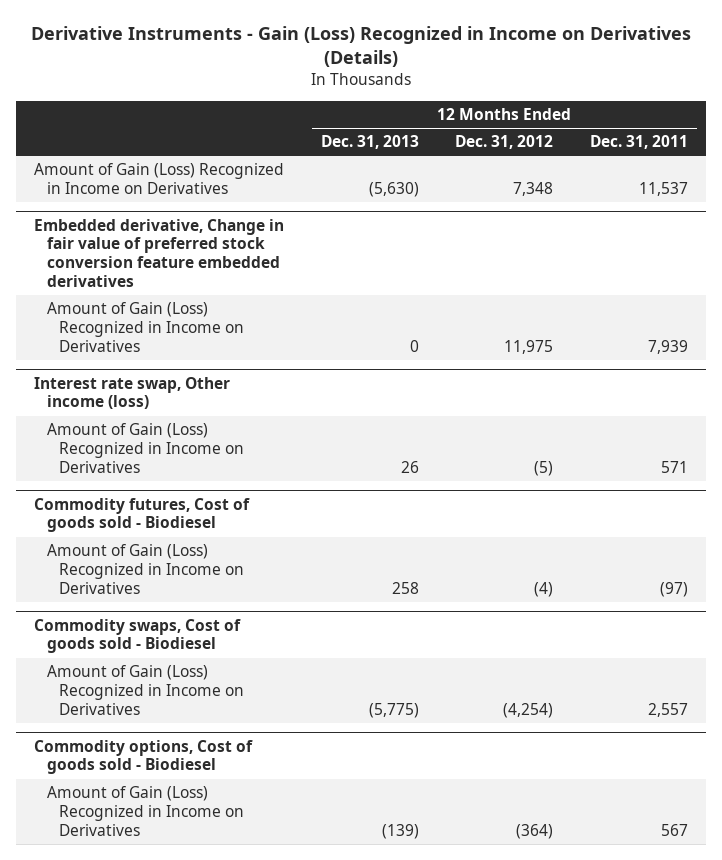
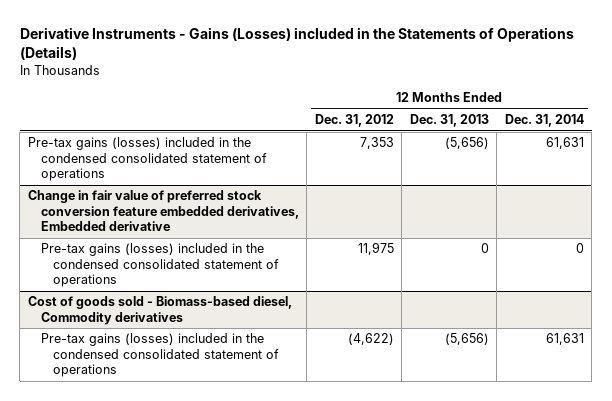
- Derivative Instruments - Gain (Loss) Recognized in Income on Derivatives (Details)
+ Derivative Instruments - Gains (Losses) included in the Statements of Operations (Details)
- | 12 Months Ended Dec. 31, 2013 | 12 Months Ended Dec. 31, 2012 | 12 Months Ended Dec. 31, 2011
+ | 12 Months Ended Dec. 31, 2012 | 12 Months Ended Dec. 31, 2013 | 12 Months Ended Dec. 31, 2014
- Amount of Gain (Loss) Recognized in Income on Derivatives | (5,630) | 7,348 | 11,537
- Embedded derivative, Change in fair value of preferred stock conversion feature embedded derivatives
- Amount of Gain (Loss) Recognized in Income on Derivatives | 0 | 11,975 | 7,939
- Interest rate swap, Other income (loss)
- Amount of Gain (Loss) Recognized in Income on Derivatives | 26 | (5) | 571
- Commodity futures, Cost of goods sold - Biodiesel
- Amount of Gain (Loss) Recognized in Income on Derivatives | 258 | (4) | (97)
- Commodity swaps, Cost of goods sold - Biodiesel
- Amount of Gain (Loss) Recognized in Income on Derivatives | (5,775) | (4,254) | 2,557
- Commodity options, Cost of goods sold - Biodiesel
- Amount of Gain (Loss) Recognized in Income on Derivatives | (139) | (364) | 567
+ Pre-tax gains (losses) included in the condensed consolidated statement of operations | 7,353 | (5,656) | 61,631
+ Change in fair value of preferred stock conversion feature embedded derivatives, Embedded derivative
+ Pre-tax gains (losses) included in the condensed consolidated statement of operations | 11,975 | 0 | 0
+ Cost of goods sold - Biomass-based diesel, Commodity derivatives
+ Pre-tax gains (losses) included in the condensed consolidated statement of operations | (4,622) | (5,656) | 61,631

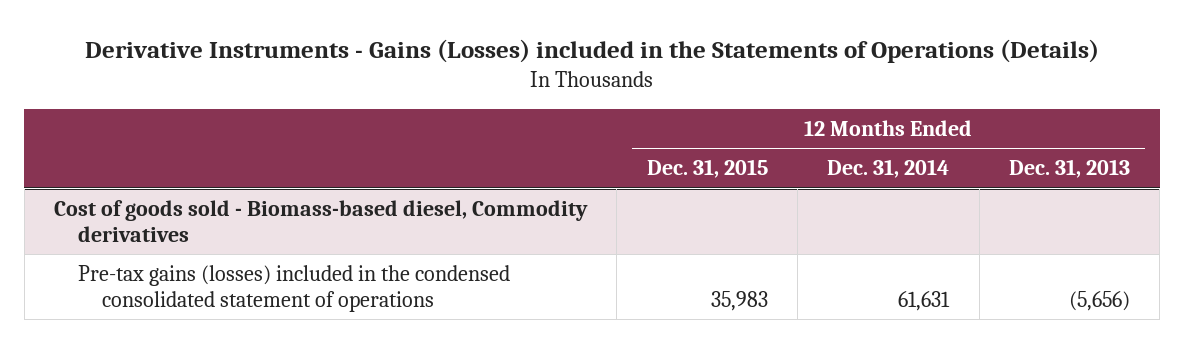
- | 12 Months Ended Dec. 31, 2012 | 12 Months Ended Dec. 31, 2013 | 12 Months Ended Dec. 31, 2014
+ | 12 Months Ended Dec. 31, 2015 | 12 Months Ended Dec. 31, 2014 | 12 Months Ended Dec. 31, 2013
- Pre-tax gains (losses) included in the condensed consolidated statement of operations | 7,353 | (5,656) | 61,631
- Change in fair value of preferred stock conversion feature embedded derivatives, Embedded derivative
- Pre-tax gains (losses) included in the condensed consolidated statement of operations | 11,975 | 0 | 0

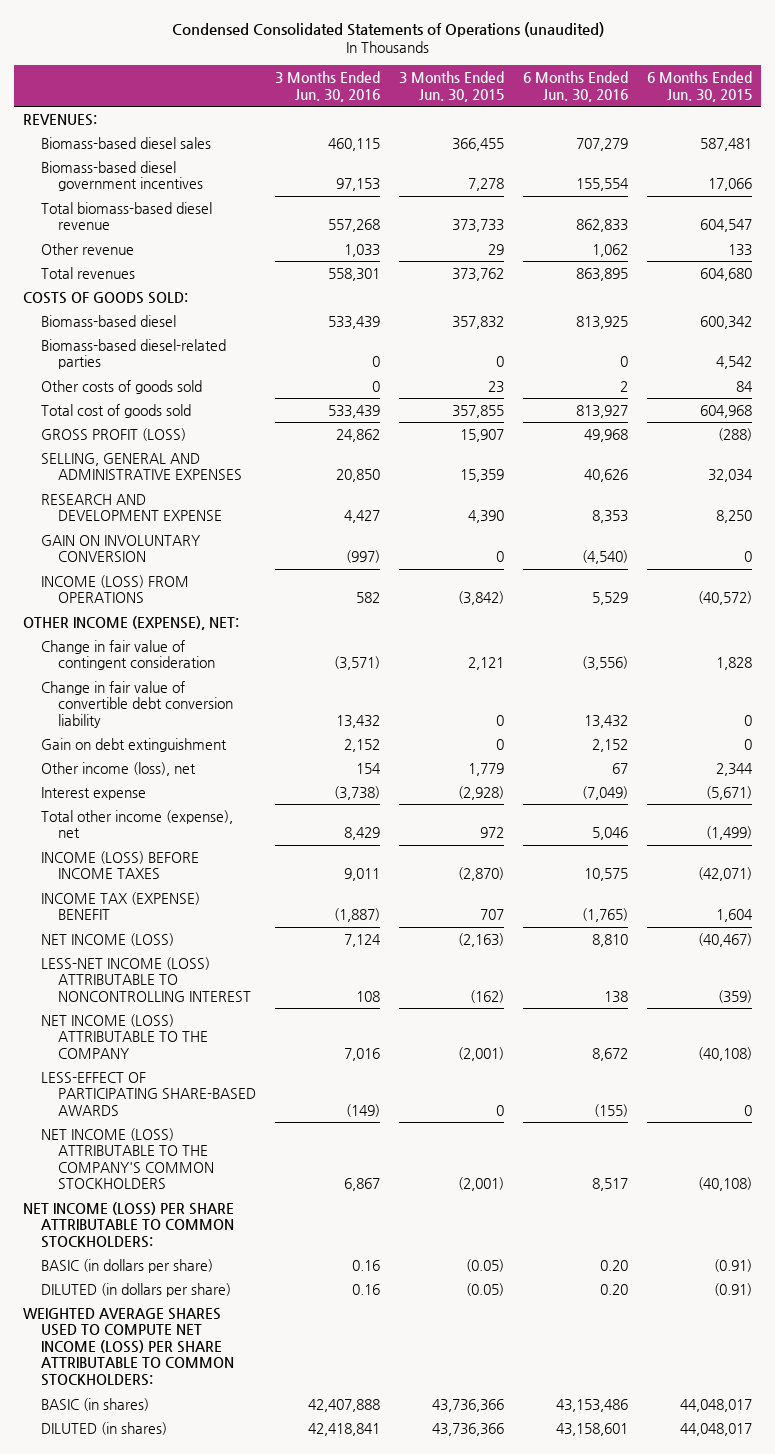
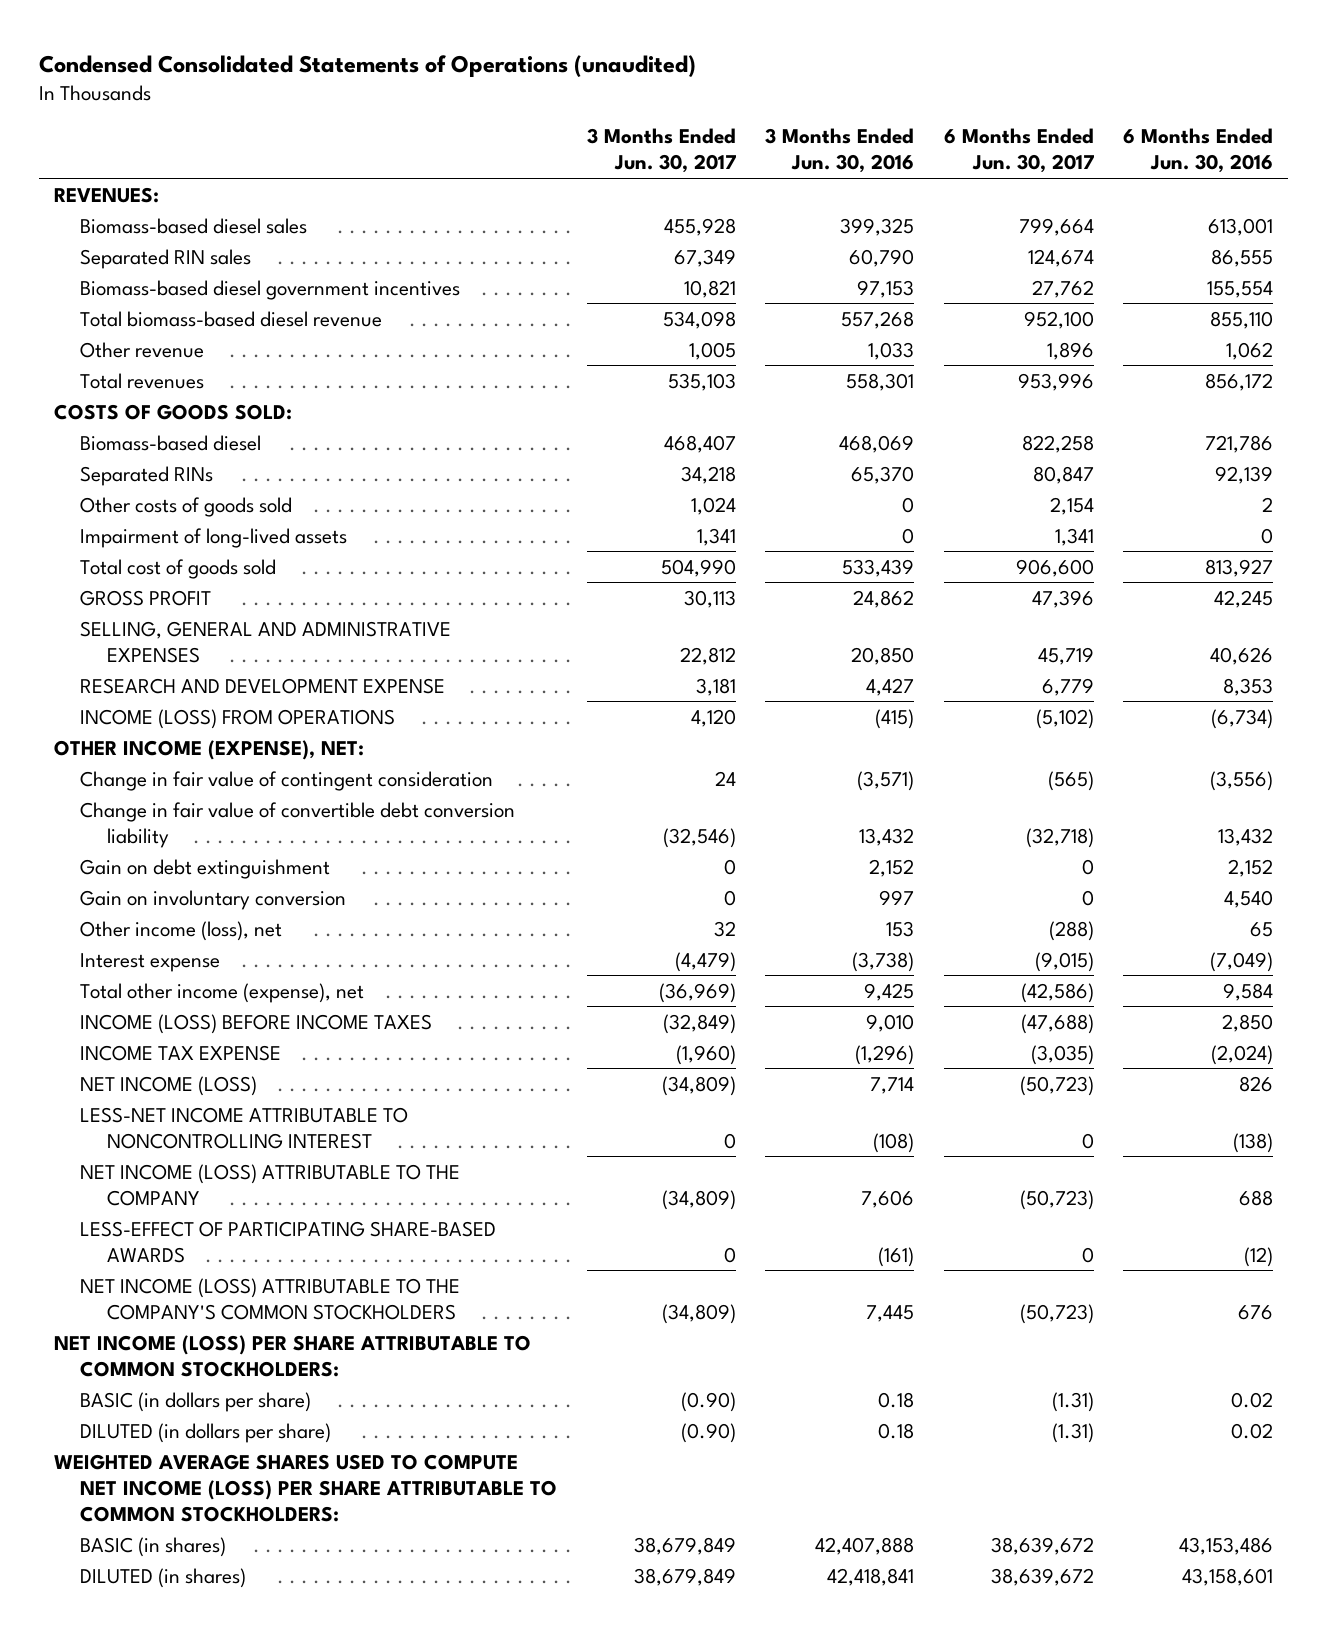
- | 3 Months Ended Jun. 30, 2016 | 3 Months Ended Jun. 30, 2015 | 6 Months Ended Jun. 30, 2016 | 6 Months Ended Jun. 30, 2015
+ | 3 Months Ended Jun. 30, 2017 | 3 Months Ended Jun. 30, 2016 | 6 Months Ended Jun. 30, 2017 | 6 Months Ended Jun. 30, 2016
- Biomass-based diesel sales | 460,115 | 366,455 | 707,279 | 587,481
+ Biomass-based diesel sales | 455,928 | 399,325 | 799,664 | 613,001
+ Separated RIN sales | 67,349 | 60,790 | 124,674 | 86,555
- Total biomass-based diesel revenue | 557,268 | 373,733 | 862,833 | 604,547
+ Total biomass-based diesel revenue | 534,098 | 557,268 | 952,100 | 855,110
- Total revenues | 558,301 | 373,762 | 863,895 | 604,680
+ Total revenues | 535,103 | 558,301 | 953,996 | 856,172
- Biomass-based diesel | 533,439 | 357,832 | 813,925 | 600,342
- Biomass-based diesel-related parties | 0 | 0 | 0 | 4,542
+ Biomass-based diesel | 468,407 | 468,069 | 822,258 | 721,786
+ Separated RINs | 34,218 | 65,370 | 80,847 | 92,139
+ Impairment of long-lived assets | 1,341 | 0 | 1,341 | 0
- GROSS PROFIT (LOSS) | 24,862 | 15,907 | 49,968 | (288)
+ GROSS PROFIT | 30,113 | 24,862 | 47,396 | 42,245
- GAIN ON INVOLUNTARY CONVERSION | (997) | 0 | (4,540) | 0
- INCOME (LOSS) FROM OPERATIONS | 582 | (3,842) | 5,529 | (40,572)
+ INCOME (LOSS) FROM OPERATIONS | 4,120 | (415) | (5,102) | (6,734)
- Other income (loss), net | 154 | 1,779 | 67 | 2,344
+ Gain on involuntary conversion | 0 | 997 | 0 | 4,540
+ Other income (loss), net | 32 | 153 | (288) | 65
- Total other income (expense), net | 8,429 | 972 | 5,046 | (1,499)
- INCOME (LOSS) BEFORE INCOME TAXES | 9,011 | (2,870) | 10,575 | (42,071)
- INCOME TAX (EXPENSE) BENEFIT | (1,887) | 707 | (1,765) | 1,604
- NET INCOME (LOSS) | 7,124 | (2,163) | 8,810 | (40,467)
- LESS-NET INCOME (LOSS) ATTRIBUTABLE TO NONCONTROLLING INTEREST | 108 | (162) | 138 | (359)
- NET INCOME (LOSS) ATTRIBUTABLE TO THE COMPANY | 7,016 | (2,001) | 8,672 | (40,108)
- LESS-EFFECT OF PARTICIPATING SHARE-BASED AWARDS | (149) | 0 | (155) | 0
- NET INCOME (LOSS) ATTRIBUTABLE TO THE COMPANY'S COMMON STOCKHOLDERS | 6,867 | (2,001) | 8,517 | (40,108)
+ Total other income (expense), net | (36,969) | 9,425 | (42,586) | 9,584
+ INCOME (LOSS) BEFORE INCOME TAXES | (32,849) | 9,010 | (47,688) | 2,850
+ INCOME TAX EXPENSE | (1,960) | (1,296) | (3,035) | (2,024)
+ NET INCOME (LOSS) | (34,809) | 7,714 | (50,723) | 826
+ LESS-NET INCOME ATTRIBUTABLE TO NONCONTROLLING INTEREST | 0 | (108) | 0 | (138)
+ NET INCOME (LOSS) ATTRIBUTABLE TO THE COMPANY | (34,809) | 7,606 | (50,723) | 688
+ LESS-EFFECT OF PARTICIPATING SHARE-BASED AWARDS | 0 | (161) | 0 | (12)
+ NET INCOME (LOSS) ATTRIBUTABLE TO THE COMPANY'S COMMON STOCKHOLDERS | (34,809) | 7,445 | (50,723) | 676
- BASIC (in dollars per share) | 0.16 | (0.05) | 0.20 | (0.91)
- DILUTED (in dollars per share) | 0.16 | (0.05) | 0.20 | (0.91)
+ BASIC (in dollars per share) | (0.90) | 0.18 | (1.31) | 0.02
+ DILUTED (in dollars per share) | (0.90) | 0.18 | (1.31) | 0.02

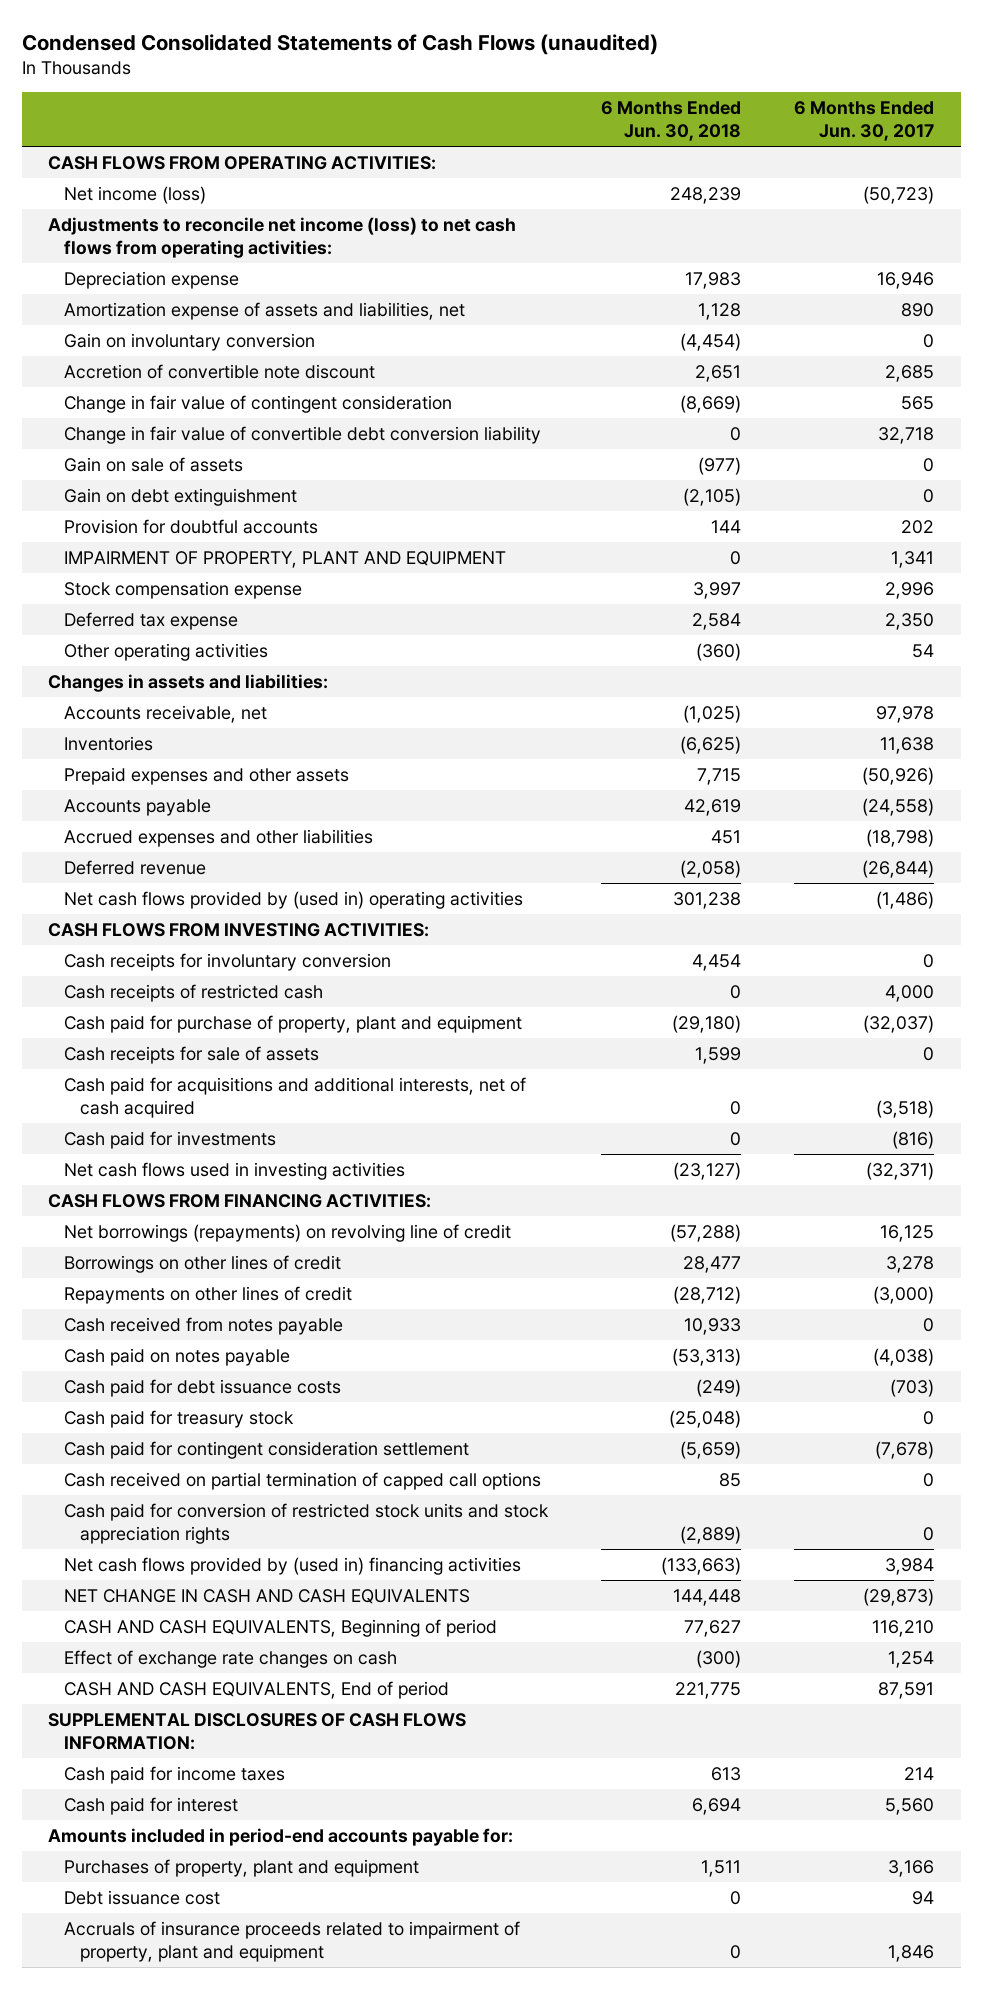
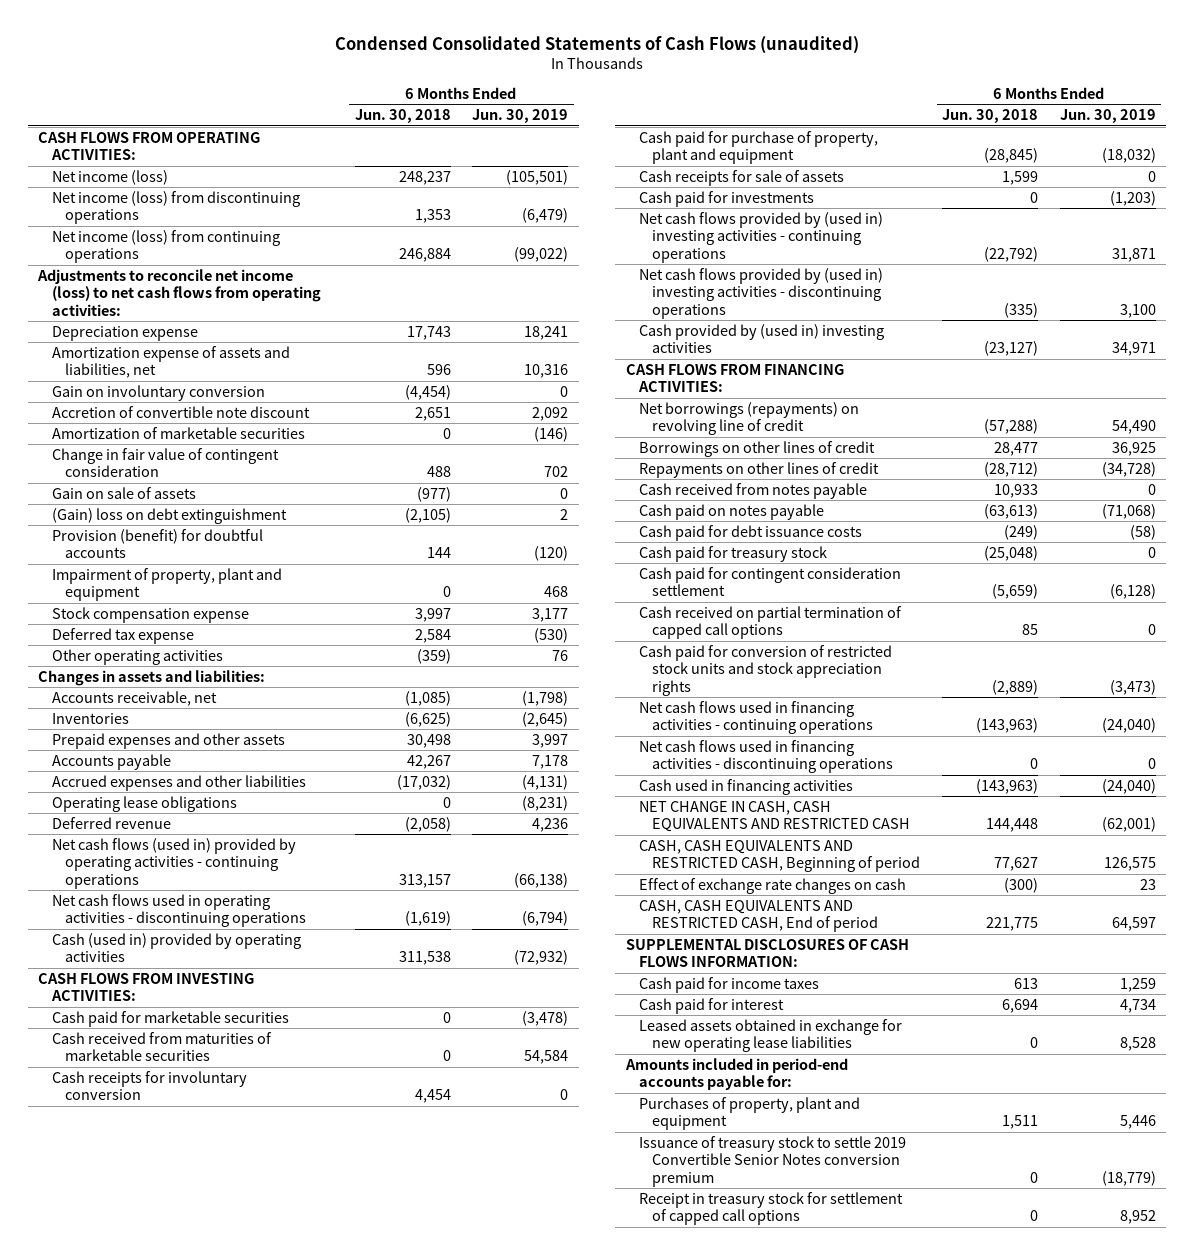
- | 6 Months Ended Jun. 30, 2018 | 6 Months Ended Jun. 30, 2017
+ | 6 Months Ended Jun. 30, 2018 | 6 Months Ended Jun. 30, 2019
- Net income (loss) | 248,239 | (50,723)
+ Net income (loss) | 248,237 | (105,501)
+ Net income (loss) from discontinuing operations | 1,353 | (6,479)
+ Net income (loss) from continuing operations | 246,884 | (99,022)
- Depreciation expense | 17,983 | 16,946
- Amortization expense of assets and liabilities, net | 1,128 | 890
+ Depreciation expense | 17,743 | 18,241
+ Amortization expense of assets and liabilities, net | 596 | 10,316
- Change in fair value of contingent consideration | (8,669) | 565
- Change in fair value of convertible debt conversion liability | 0 | 32,718
+ Amortization of marketable securities | 0 | (146)
+ Change in fair value of contingent consideration | 488 | 702
- Gain on debt extinguishment | (2,105) | 0
- Provision for doubtful accounts | 144 | 202
- IMPAIRMENT OF PROPERTY, PLANT AND EQUIPMENT | 0 | 1,341
+ (Gain) loss on debt extinguishment | (2,105) | 2
+ Provision (benefit) for doubtful accounts | 144 | (120)
+ Impairment of property, plant and equipment | 0 | 468
- Other operating activities | (360) | 54
+ Other operating activities | (359) | 76
- Accounts receivable, net | (1,025) | 97,978
+ Accounts receivable, net | (1,085) | (1,798)
- Prepaid expenses and other assets | 7,715 | (50,926)
- Accounts payable | 42,619 | (24,558)
- Accrued expenses and other liabilities | 451 | (18,798)
+ Prepaid expenses and other assets | 30,498 | 3,997
+ Accounts payable | 42,267 | 7,178
+ Accrued expenses and other liabilities | (17,032) | (4,131)
+ Operating lease obligations | 0 | (8,231)
- Net cash flows provided by (used in) operating activities | 301,238 | (1,486)
+ Net cash flows (used in) provided by operating activities - continuing operations | 313,157 | (66,138)
+ Net cash flows used in operating activities - discontinuing operations | (1,619) | (6,794)
+ Cash (used in) provided by operating activities | 311,538 | (72,932)
+ Cash paid for marketable securities | 0 | (3,478)
+ Cash received from maturities of marketable securities | 0 | 54,584
- Cash receipts of restricted cash | 0 | 4,000
- Cash paid for purchase of property, plant and equipment | (29,180) | (32,037)
+ Cash paid for purchase of property, plant and equipment | (28,845) | (18,032)
- Cash paid for acquisitions and additional interests, net of cash acquired | 0 | (3,518)
- Net cash flows used in investing activities | (23,127) | (32,371)
+ Net cash flows provided by (used in) investing activities - continuing operations | (22,792) | 31,871
+ Net cash flows provided by (used in) investing activities - discontinuing operations | (335) | 3,100
+ Cash provided by (used in) investing activities | (23,127) | 34,971
- Cash paid on notes payable | (53,313) | (4,038)
+ Cash paid on notes payable | (63,613) | (71,068)
- Net cash flows provided by (used in) financing activities | (133,663) | 3,984
- NET CHANGE IN CASH AND CASH EQUIVALENTS | 144,448 | (29,873)
- CASH AND CASH EQUIVALENTS, Beginning of period | 77,627 | 116,210
+ Net cash flows used in financing activities - continuing operations | (143,963) | (24,040)
+ Net cash flows used in financing activities - discontinuing operations | 0 | 0
+ Cash used in financing activities | (143,963) | (24,040)
+ NET CHANGE IN CASH, CASH EQUIVALENTS AND RESTRICTED CASH | 144,448 | (62,001)
+ CASH, CASH EQUIVALENTS AND RESTRICTED CASH, Beginning of period | 77,627 | 126,575
- CASH AND CASH EQUIVALENTS, End of period | 221,775 | 87,591
+ CASH, CASH EQUIVALENTS AND RESTRICTED CASH, End of period | 221,775 | 64,597
+ Leased assets obtained in exchange for new operating lease liabilities | 0 | 8,528
- Debt issuance cost | 0 | 94
- Accruals of insurance proceeds related to impairment of property, plant and equipment | 0 | 1,846
+ Issuance of treasury stock to settle 2019 Convertible Senior Notes conversion premium | 0 | (18,779)
+ Receipt in treasury stock for settlement of capped call options | 0 | 8,952

